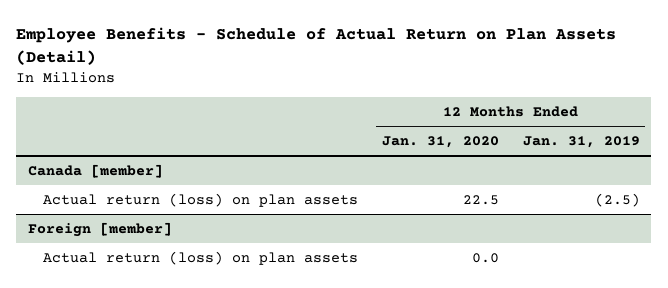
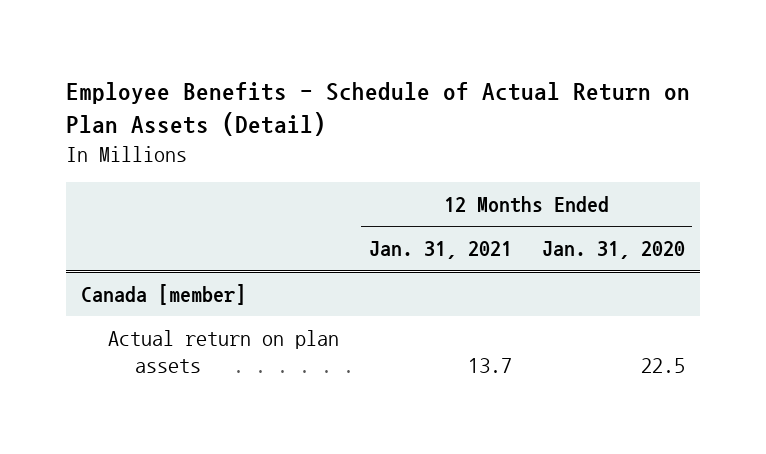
- | 12 Months Ended Jan. 31, 2020 | 12 Months Ended Jan. 31, 2019
+ | 12 Months Ended Jan. 31, 2021 | 12 Months Ended Jan. 31, 2020
@ Canada [member]
- Actual return (loss) on plan assets | 22.5 | (2.5)
- Foreign [member]
- Actual return (loss) on plan assets | 0.0 |
@ Canada [member]
+ Actual return on plan assets | 13.7 | 22.5

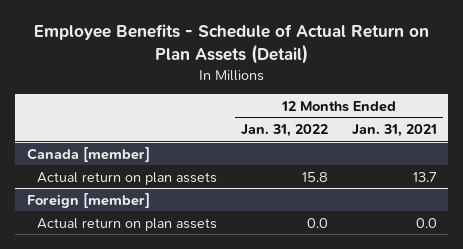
- | 12 Months Ended Jan. 31, 2021 | 12 Months Ended Jan. 31, 2020
+ | 12 Months Ended Jan. 31, 2022 | 12 Months Ended Jan. 31, 2021
+ Foreign [member]
+ Actual return on plan assets | 0.0 | 0.0

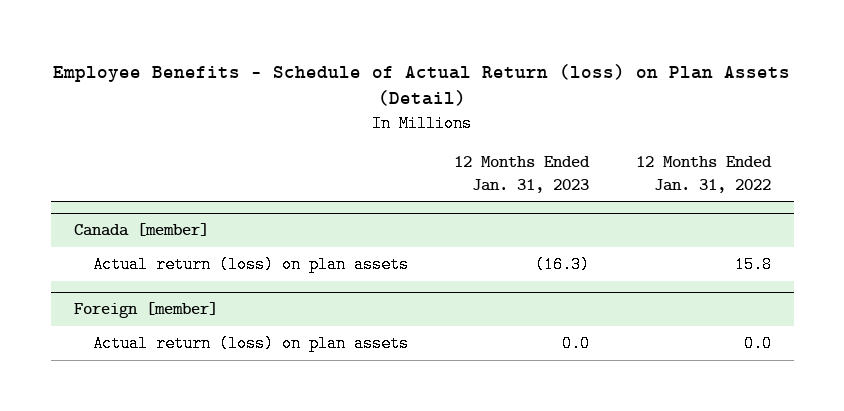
- Employee Benefits - Schedule of Actual Return on Plan Assets (Detail)
+ Employee Benefits - Schedule of Actual Return (loss) on Plan Assets (Detail)
- | 12 Months Ended Jan. 31, 2022 | 12 Months Ended Jan. 31, 2021
+ | 12 Months Ended Jan. 31, 2023 | 12 Months Ended Jan. 31, 2022
@ Canada [member]
- Actual return on plan assets | 15.8 | 13.7
+ Actual return (loss) on plan assets | (16.3) | 15.8
@ Foreign [member]
- Actual return on plan assets | 0.0 | 0.0
+ Actual return (loss) on plan assets | 0.0 | 0.0

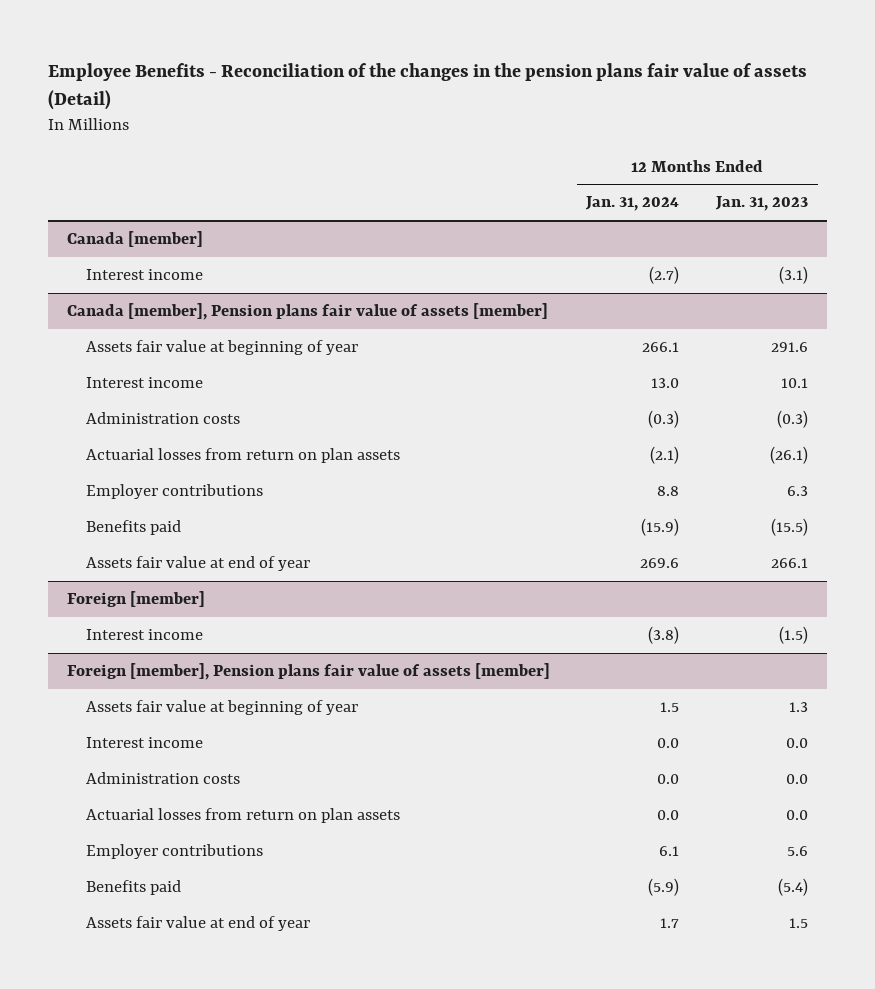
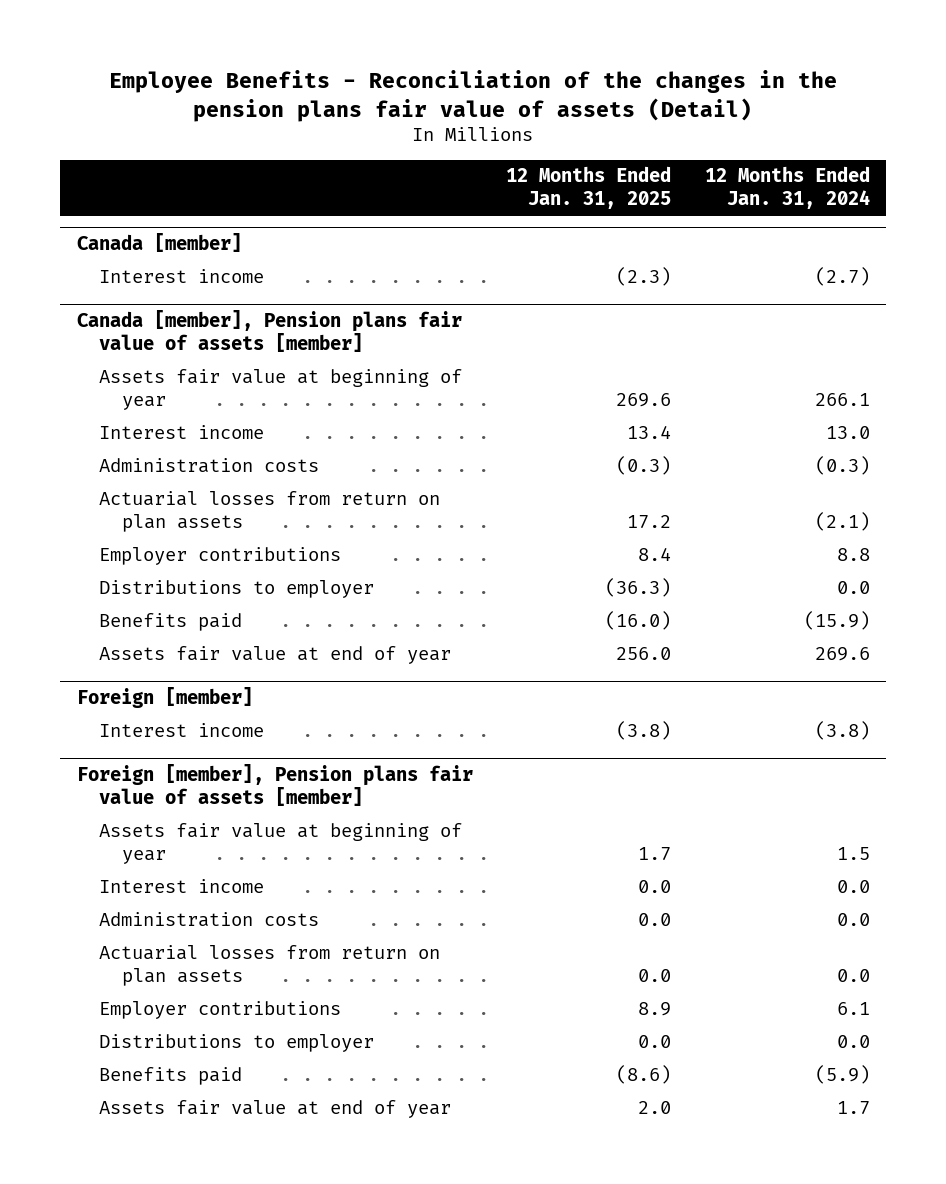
- | 12 Months Ended Jan. 31, 2024 | 12 Months Ended Jan. 31, 2023
+ | 12 Months Ended Jan. 31, 2025 | 12 Months Ended Jan. 31, 2024
@ Canada [member], Pension plans fair value of assets [member]
+ Distributions to employer | (36.3) | 0.0
@ Foreign [member], Pension plans fair value of assets [member]
+ Distributions to employer | 0.0 | 0.0

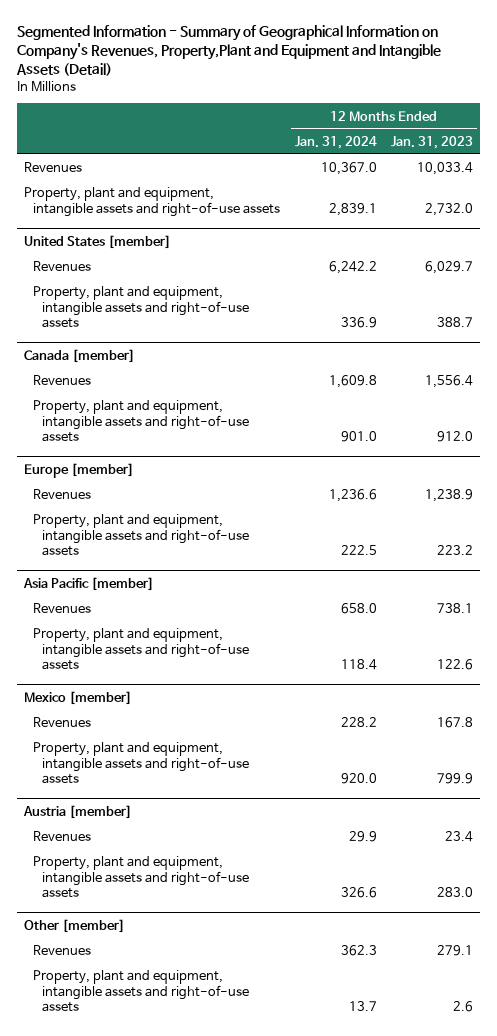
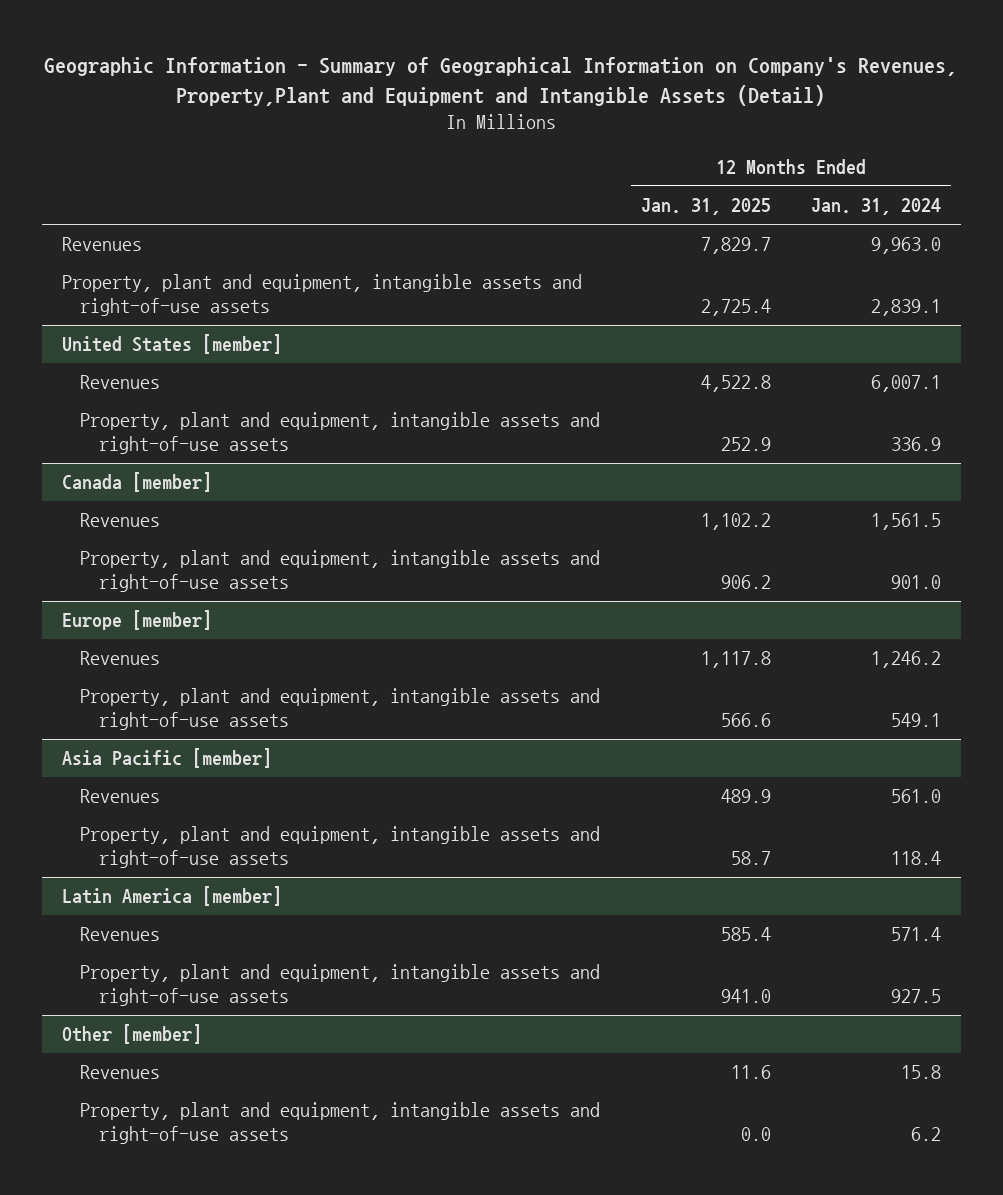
- Segmented Information - Summary of Geographical Information on Company's Revenues, Property,Plant and Equipment and Intangible Assets (Detail)
+ Geographic Information - Summary of Geographical Information on Company's Revenues, Property,Plant and Equipment and Intangible Assets (Detail)
- | 12 Months Ended Jan. 31, 2024 | 12 Months Ended Jan. 31, 2023
+ | 12 Months Ended Jan. 31, 2025 | 12 Months Ended Jan. 31, 2024
- Revenues | 10,367.0 | 10,033.4
+ Revenues | 7,829.7 | 9,963.0
@ United States [member]
- Revenues | 6,242.2 | 6,029.7
+ Revenues | 4,522.8 | 6,007.1
@ Canada [member]
- Revenues | 1,609.8 | 1,556.4
+ Revenues | 1,102.2 | 1,561.5
@ Europe [member]
- Revenues | 1,236.6 | 1,238.9
- Property, plant and equipment, intangible assets and right-of-use assets | 222.5 | 223.2
+ Revenues | 1,117.8 | 1,246.2
+ Property, plant and equipment, intangible assets and right-of-use assets | 566.6 | 549.1
@ Asia Pacific [member]
- Revenues | 658.0 | 738.1
+ Revenues | 489.9 | 561.0
- Mexico [member]
- Revenues | 228.2 | 167.8
- Property, plant and equipment, intangible assets and right-of-use assets | 920.0 | 799.9
- Austria [member]
- Revenues | 29.9 | 23.4
- Property, plant and equipment, intangible assets and right-of-use assets | 326.6 | 283.0
+ Latin America [member]
+ Revenues | 585.4 | 571.4
+ Property, plant and equipment, intangible assets and right-of-use assets | 941.0 | 927.5
@ Other [member]
- Revenues | 362.3 | 279.1
- Property, plant and equipment, intangible assets and right-of-use assets | 13.7 | 2.6
+ Revenues | 11.6 | 15.8
+ Property, plant and equipment, intangible assets and right-of-use assets | 0.0 | 6.2

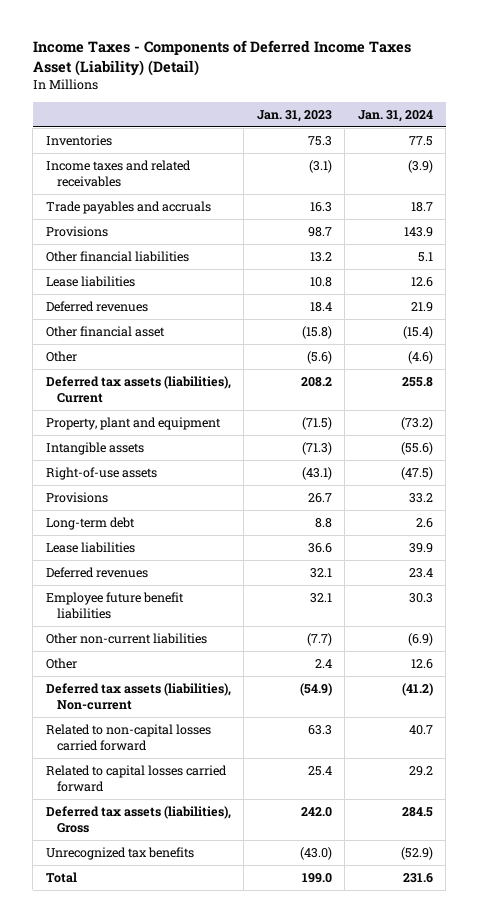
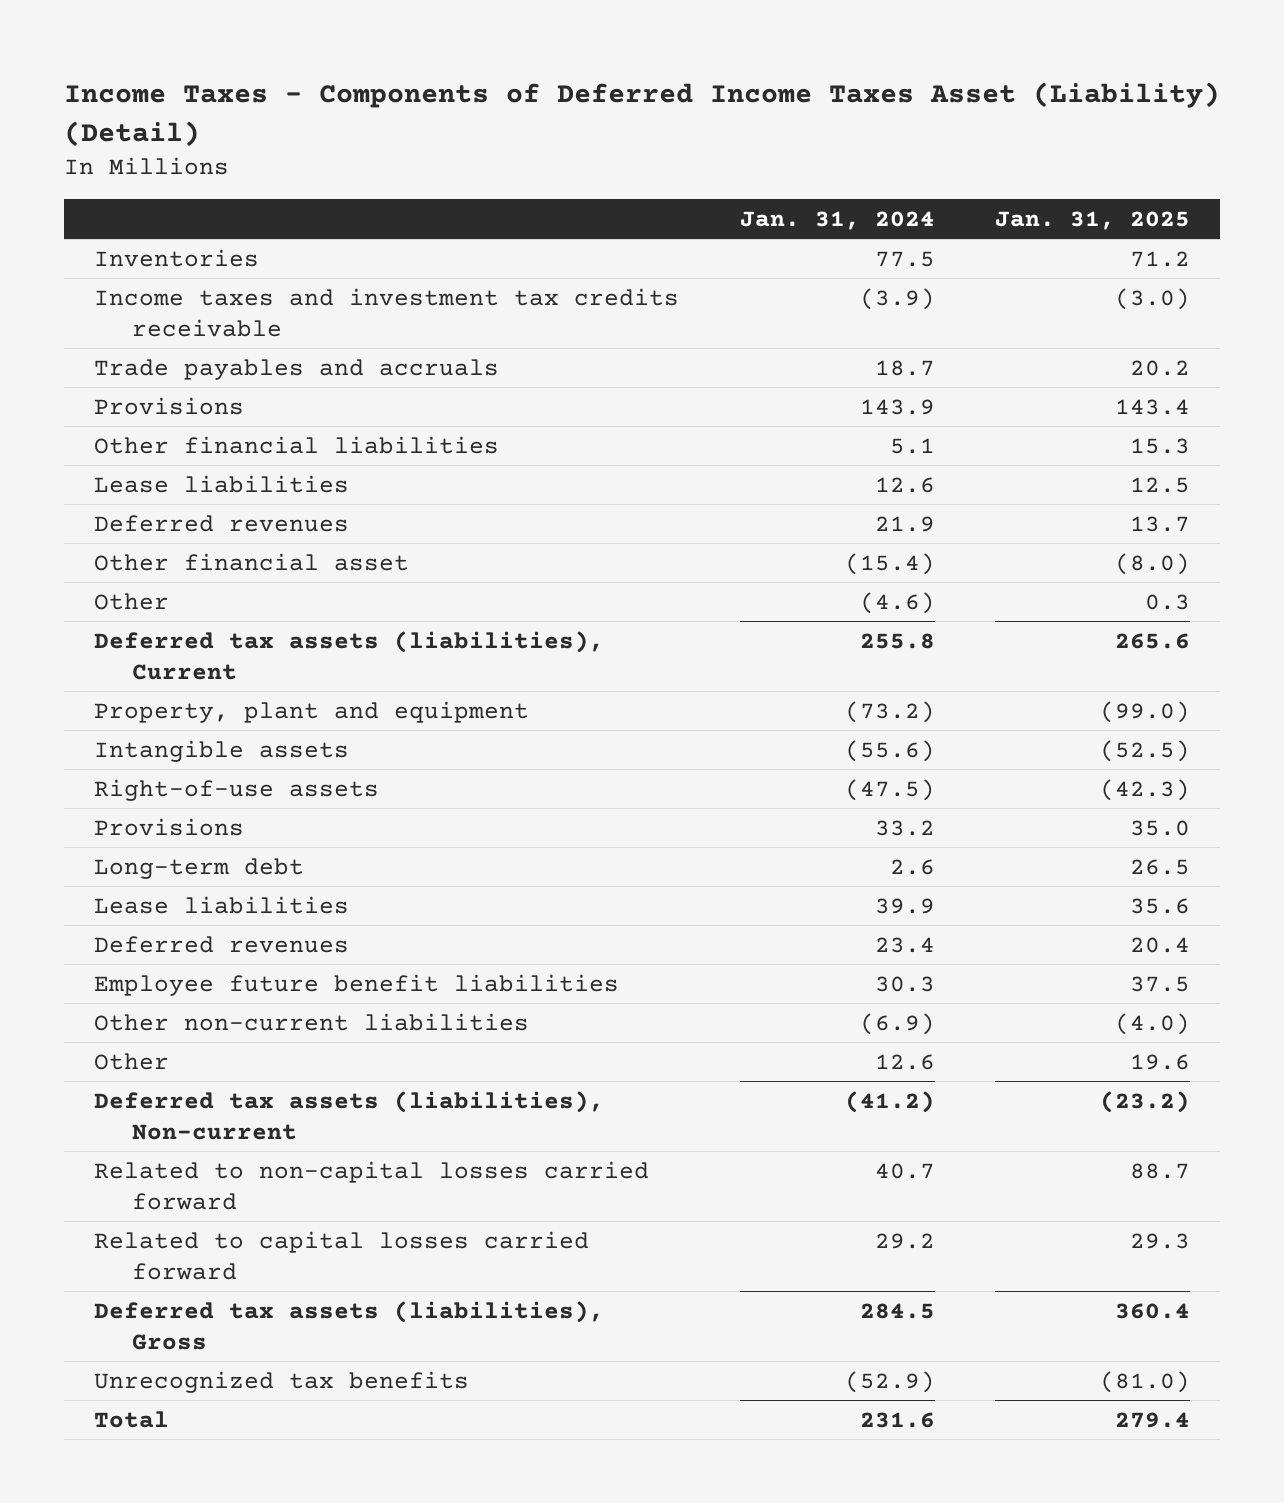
- | Jan. 31, 2023 | Jan. 31, 2024
+ | Jan. 31, 2024 | Jan. 31, 2025
- Income taxes and related receivables | (3.1) | (3.9)
+ Income taxes and investment tax credits receivable | (3.9) | (3.0)

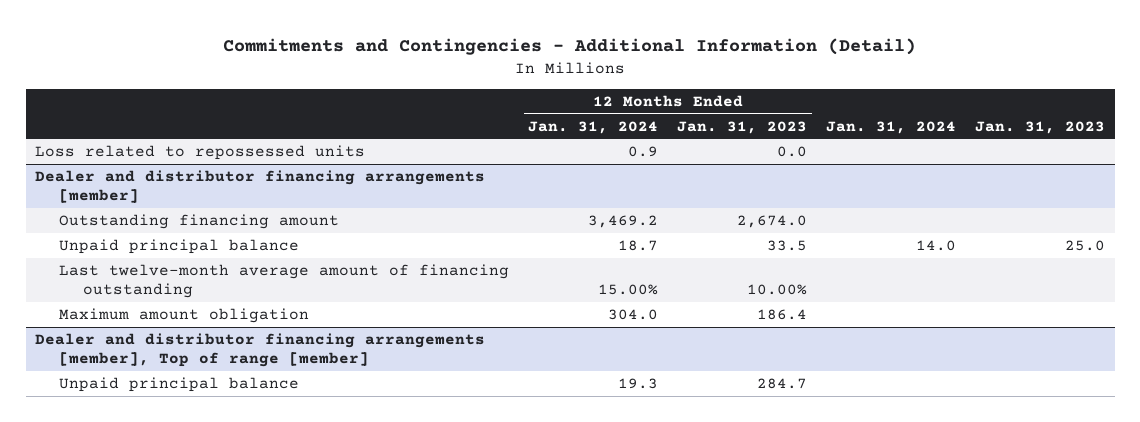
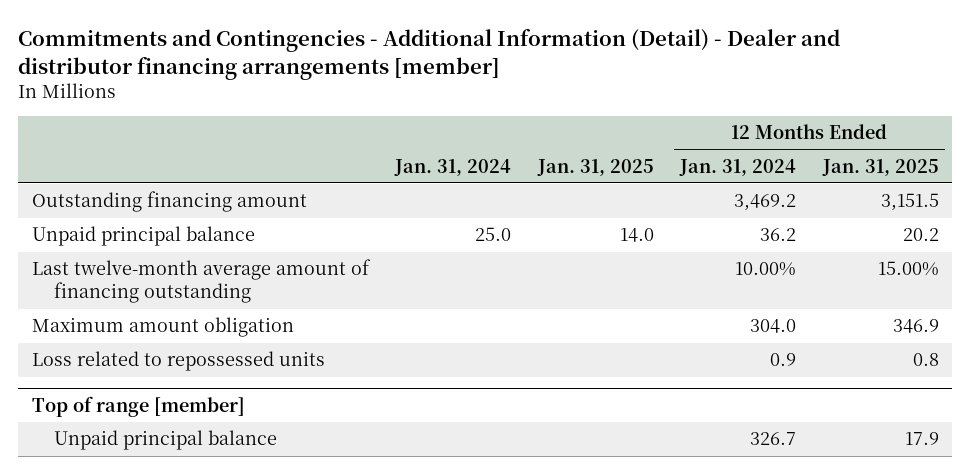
- Commitments and Contingencies - Additional Information (Detail)
+ Commitments and Contingencies - Additional Information (Detail) - Dealer and distributor financing arrangements [member]
- | 12 Months Ended Jan. 31, 2024 | 12 Months Ended Jan. 31, 2023 | Jan. 31, 2024 | Jan. 31, 2023
+ | Jan. 31, 2024 | Jan. 31, 2025 | 12 Months Ended Jan. 31, 2024 | 12 Months Ended Jan. 31, 2025
- Dealer and distributor financing arrangements [member]
- Unpaid principal balance | 18.7 | 33.5 | 14.0 | 25.0
- Last twelve-month average amount of financing outstanding | 15.00% | 10.00% | |
+ Unpaid principal balance | 25.0 | 14.0 | 36.2 | 20.2
+ Last twelve-month average amount of financing outstanding | | | 10.00% | 15.00%
- Dealer and distributor financing arrangements [member], Top of range [member]
- Unpaid principal balance | 19.3 | 284.7 | |
moved down: Loss related to repossessed units | | | 0.9 | 0.8
+ Top of range [member]
+ Unpaid principal balance | | | 326.7 | 17.9

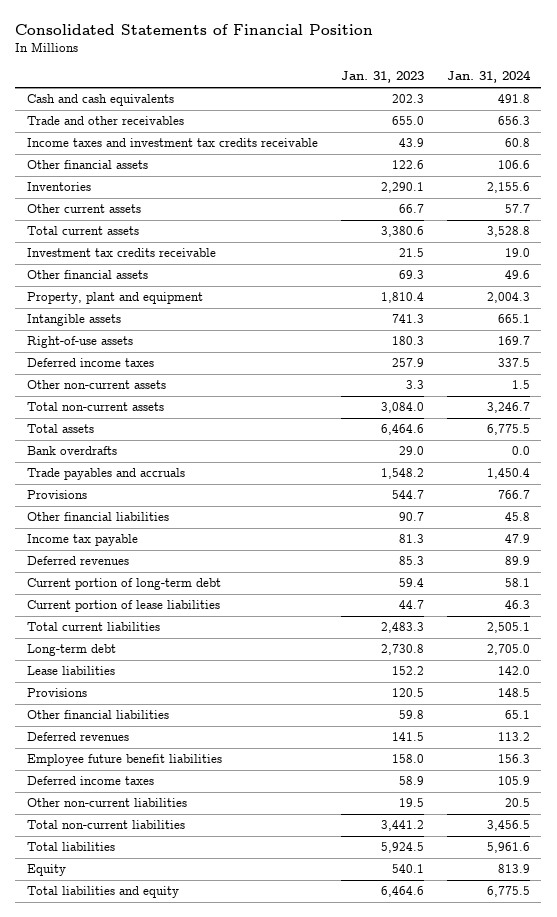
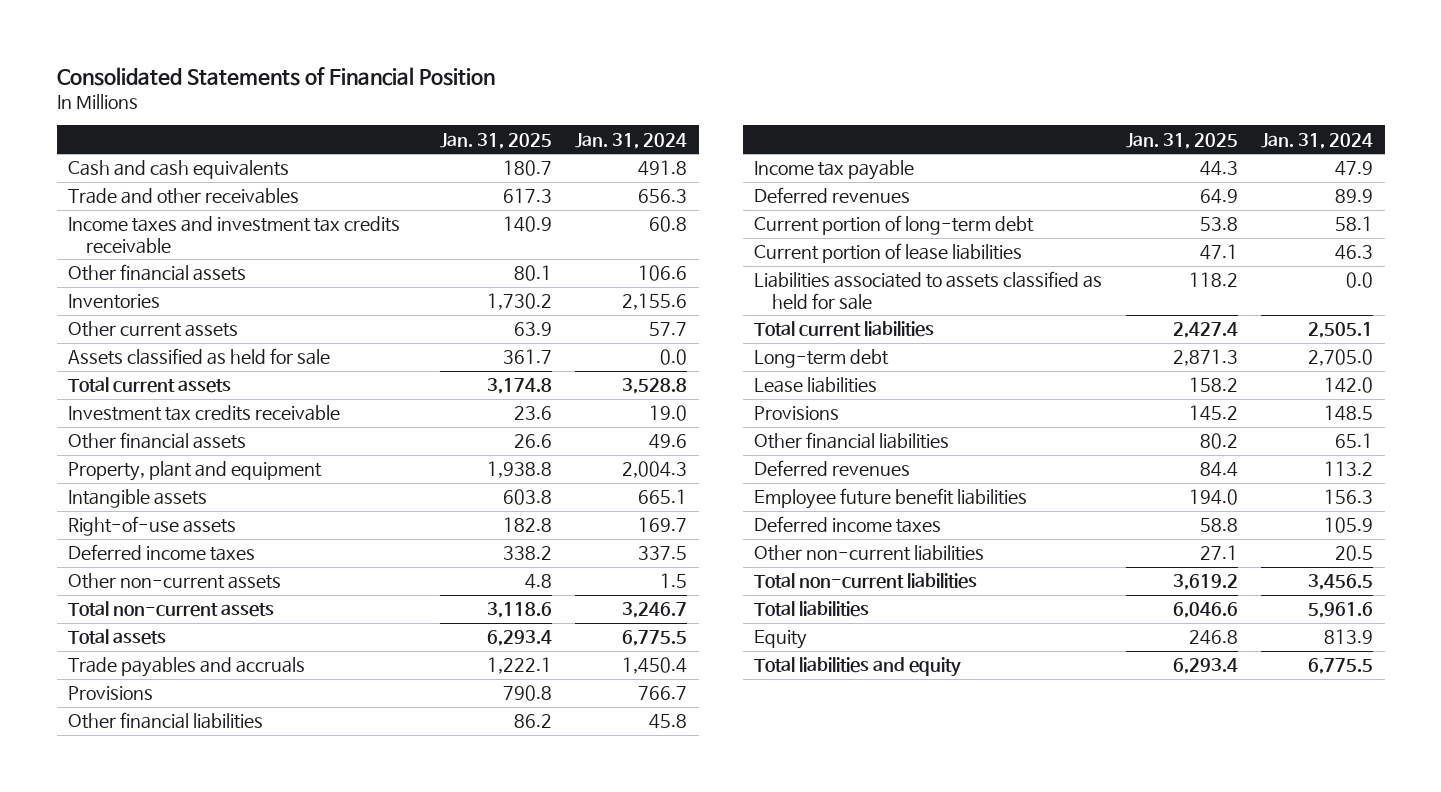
- | Jan. 31, 2023 | Jan. 31, 2024
+ | Jan. 31, 2025 | Jan. 31, 2024
+ Assets classified as held for sale | 361.7 | 0.0
- Bank overdrafts | 29.0 | 0.0
+ Liabilities associated to assets classified as held for sale | 118.2 | 0.0

